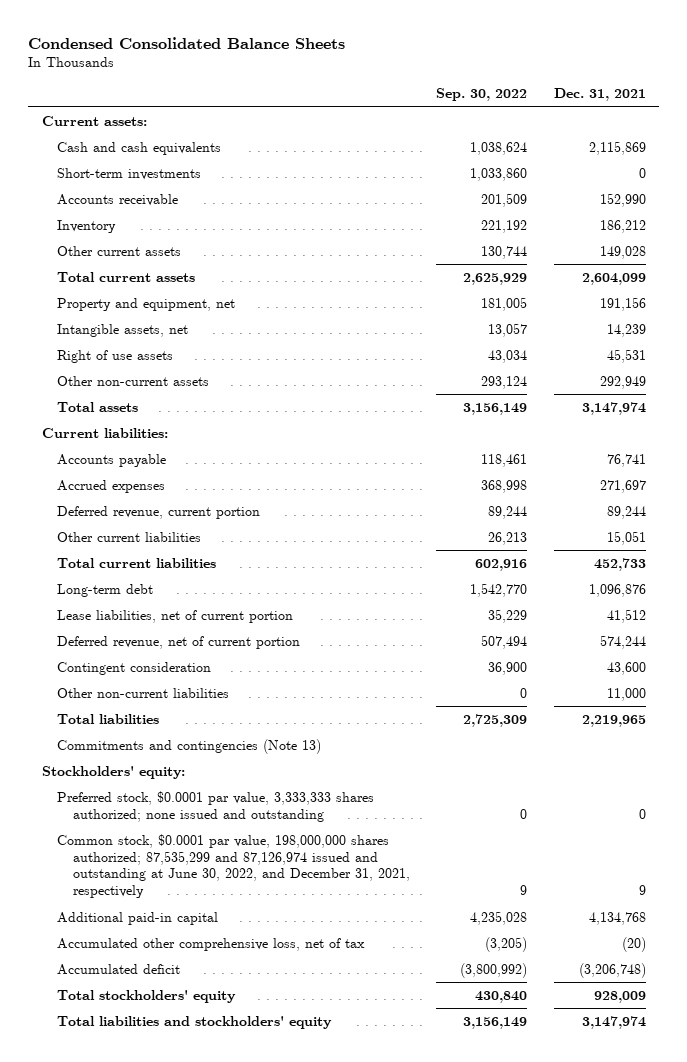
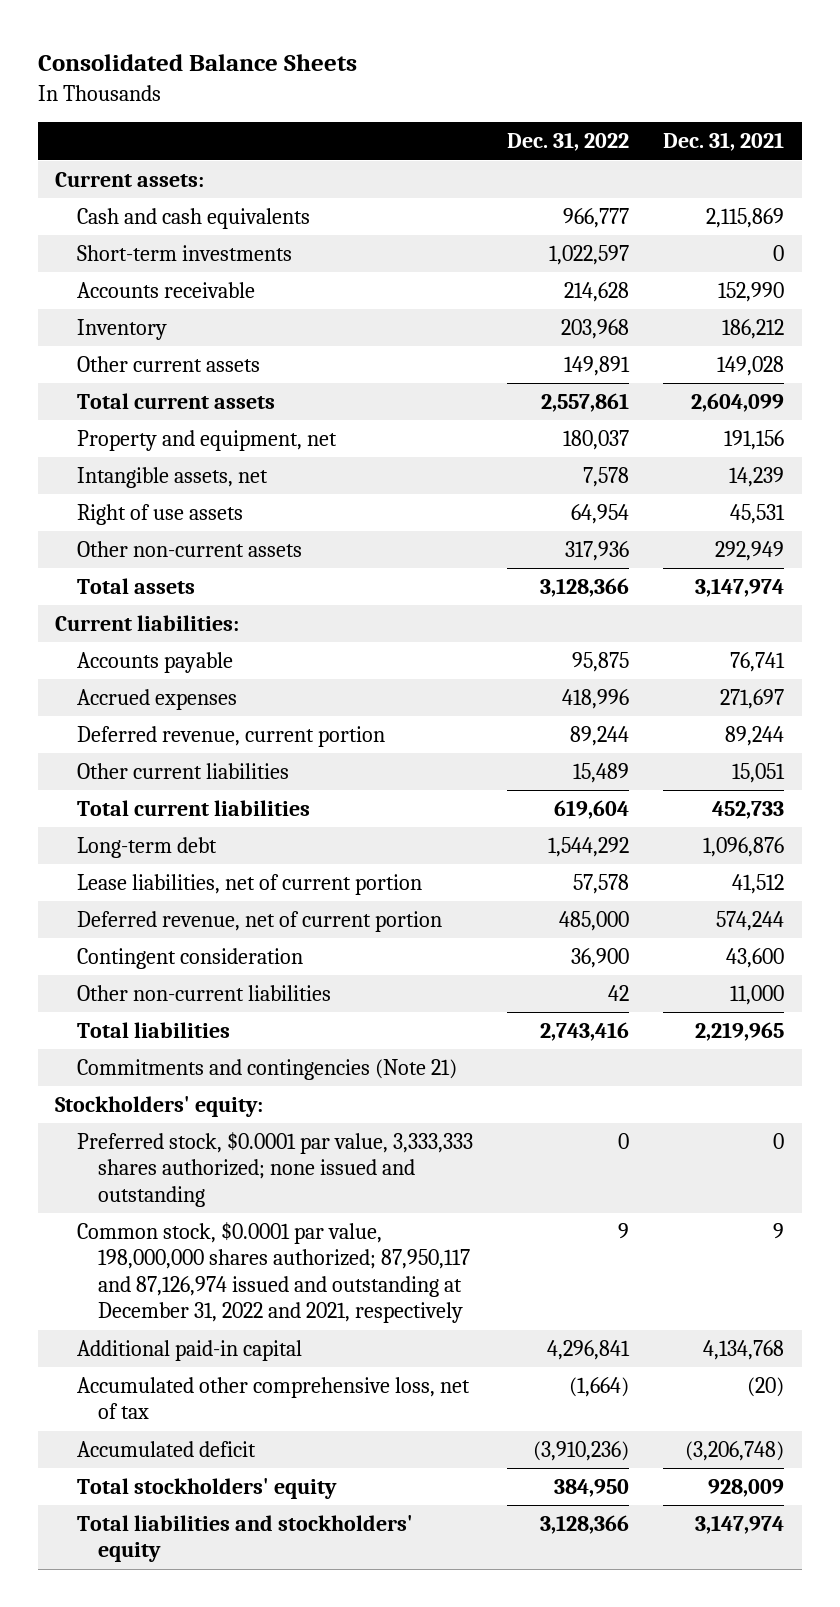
- Condensed Consolidated Balance Sheets
+ Consolidated Balance Sheets
- | Sep. 30, 2022 | Dec. 31, 2021
+ | Dec. 31, 2022 | Dec. 31, 2021
- Commitments and contingencies (Note 13)
+ Commitments and contingencies (Note 21)
- Common stock, $0.0001 par value, 198,000,000 shares authorized; 87,535,299 and 87,126,974 issued and outstanding at June 30, 2022, and December 31, 2021, respectively | 9 | 9
+ Common stock, $0.0001 par value, 198,000,000 shares authorized; 87,950,117 and 87,126,974 issued and outstanding at December 31, 2022 and 2021, respectively | 9 | 9

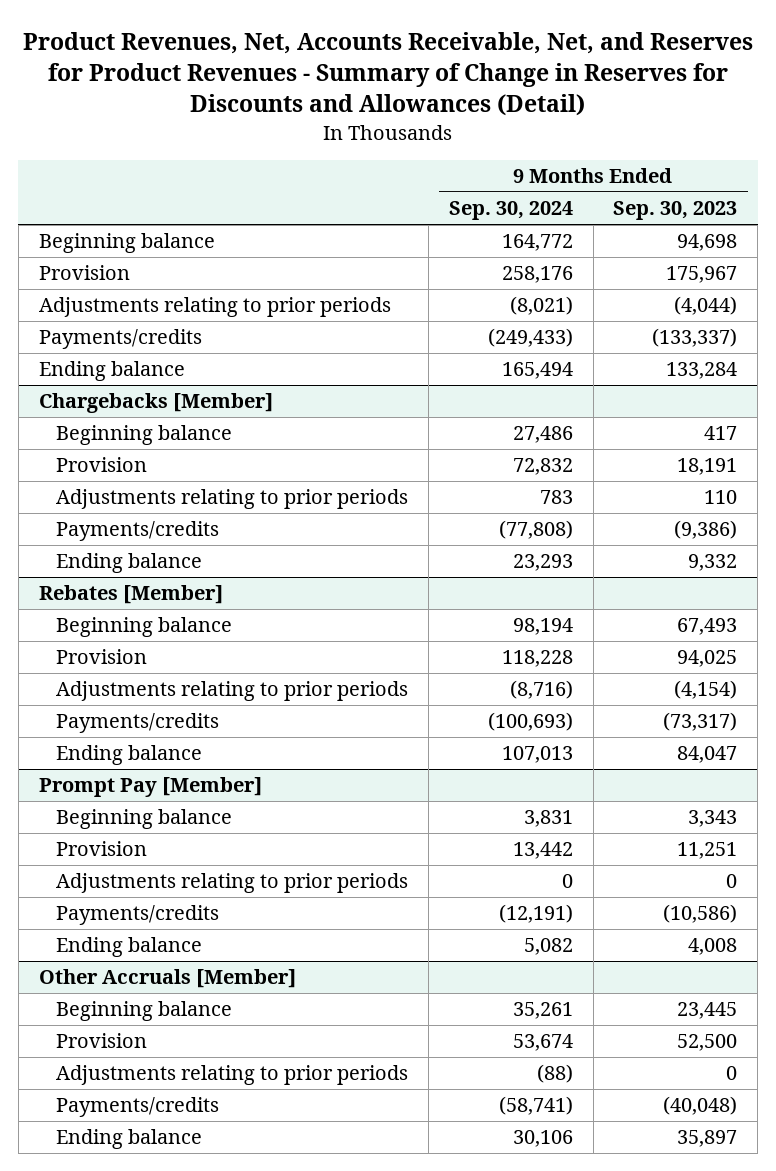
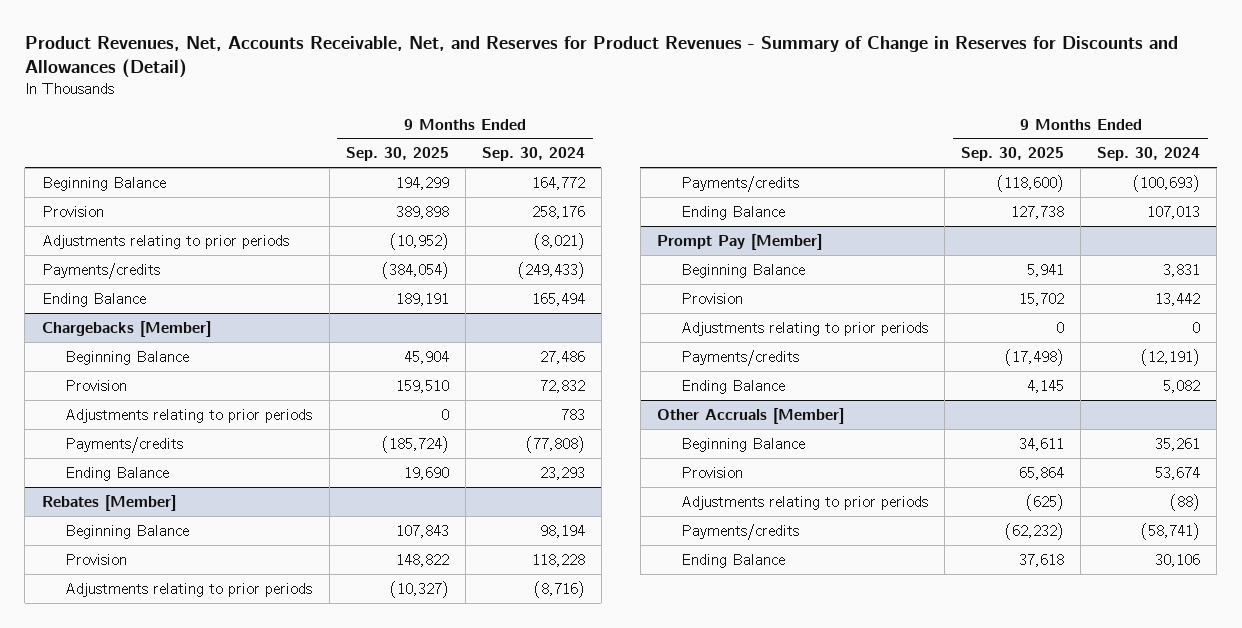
- | 9 Months Ended Sep. 30, 2024 | 9 Months Ended Sep. 30, 2023
+ | 9 Months Ended Sep. 30, 2025 | 9 Months Ended Sep. 30, 2024
- Beginning balance | 164,772 | 94,698
+ Beginning Balance | 194,299 | 164,772
- Ending balance | 165,494 | 133,284
+ Ending Balance | 189,191 | 165,494
@ Chargebacks [Member]
- Beginning balance | 27,486 | 417
+ Beginning Balance | 45,904 | 27,486
- Ending balance | 23,293 | 9,332
+ Ending Balance | 19,690 | 23,293
@ Rebates [Member]
- Beginning balance | 98,194 | 67,493
+ Beginning Balance | 107,843 | 98,194
- Ending balance | 107,013 | 84,047
+ Ending Balance | 127,738 | 107,013
@ Prompt Pay [Member]
- Beginning balance | 3,831 | 3,343
+ Beginning Balance | 5,941 | 3,831
- Ending balance | 5,082 | 4,008
+ Ending Balance | 4,145 | 5,082
@ Other Accruals [Member]
- Beginning balance | 35,261 | 23,445
+ Beginning Balance | 34,611 | 35,261
- Ending balance | 30,106 | 35,897
+ Ending Balance | 37,618 | 30,106

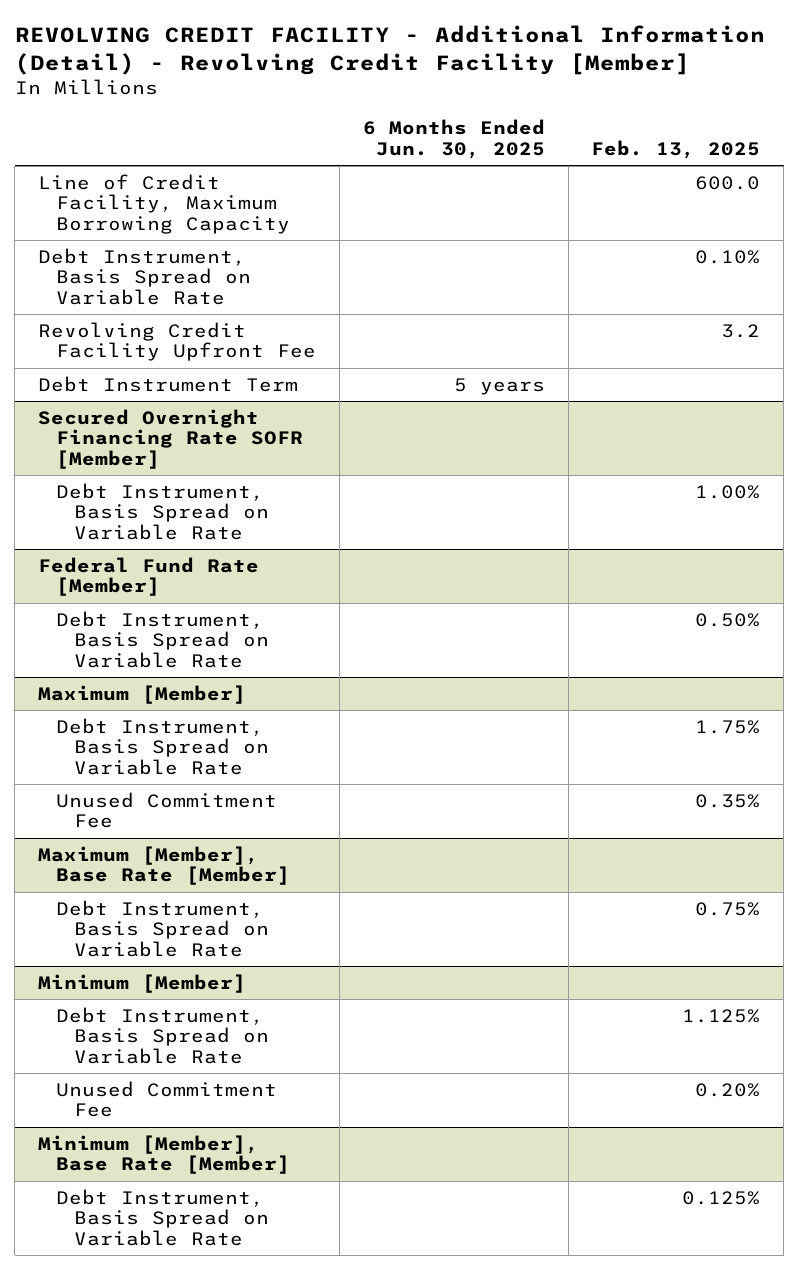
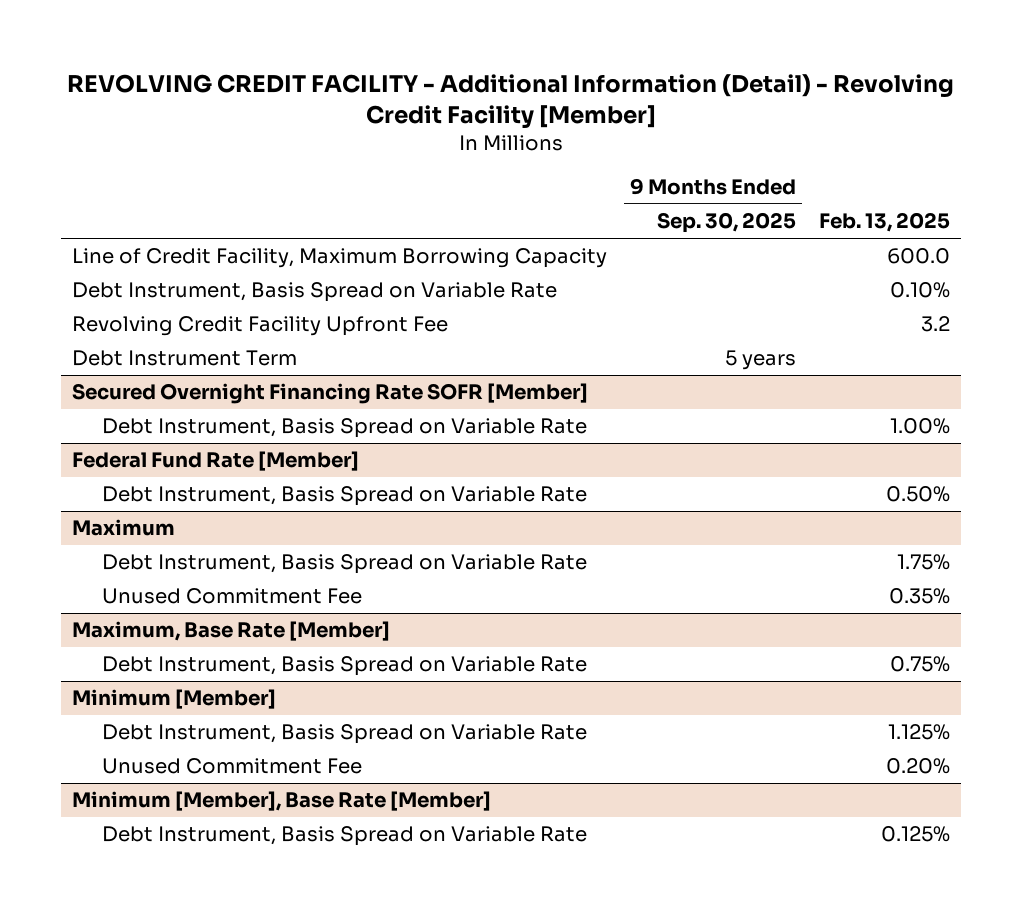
- | 6 Months Ended Jun. 30, 2025 | Feb. 13, 2025
+ | 9 Months Ended Sep. 30, 2025 | Feb. 13, 2025
- Maximum [Member]
+ Maximum
- Maximum [Member], Base Rate [Member]
+ Maximum, Base Rate [Member]

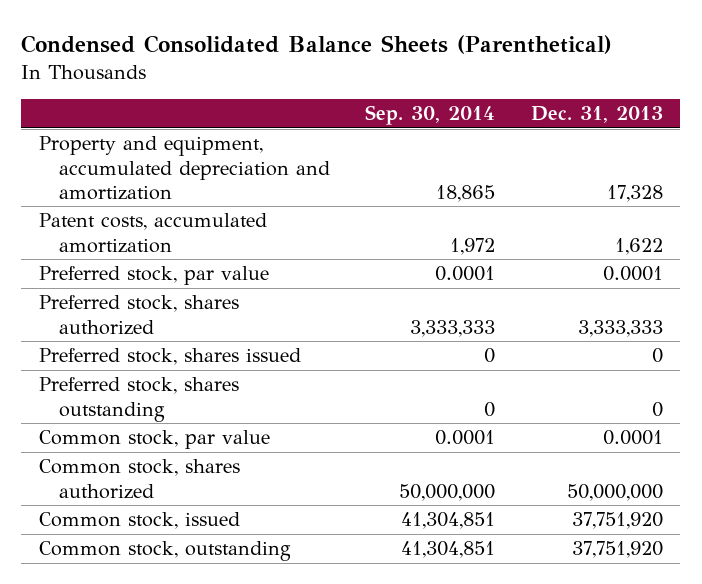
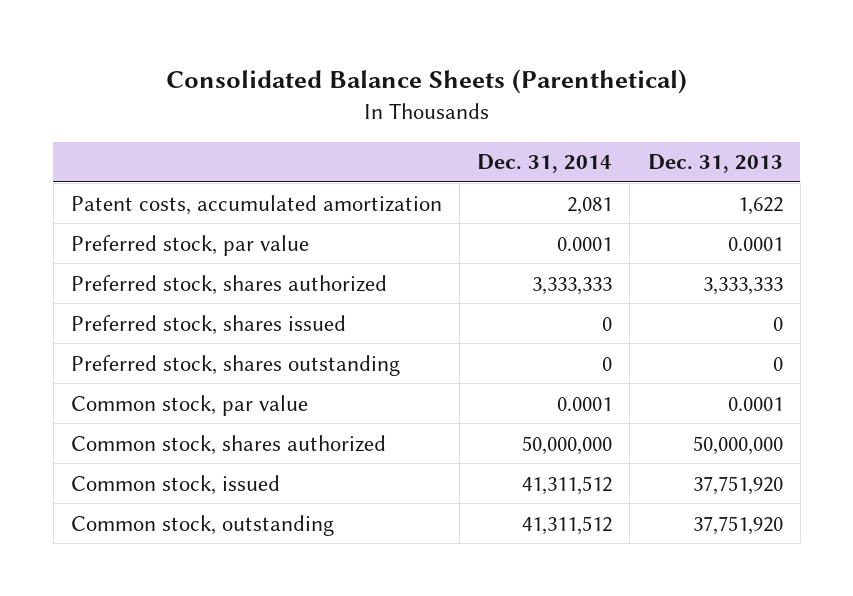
- Condensed Consolidated Balance Sheets (Parenthetical)
+ Consolidated Balance Sheets (Parenthetical)
- | Sep. 30, 2014 | Dec. 31, 2013
+ | Dec. 31, 2014 | Dec. 31, 2013
- Property and equipment, accumulated depreciation and amortization | 18,865 | 17,328

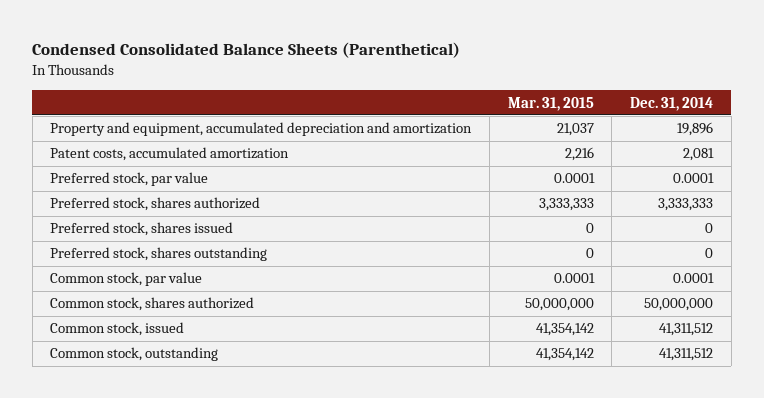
- Consolidated Balance Sheets (Parenthetical)
+ Condensed Consolidated Balance Sheets (Parenthetical)
- | Dec. 31, 2014 | Dec. 31, 2013
+ | Mar. 31, 2015 | Dec. 31, 2014
+ Property and equipment, accumulated depreciation and amortization | 21,037 | 19,896

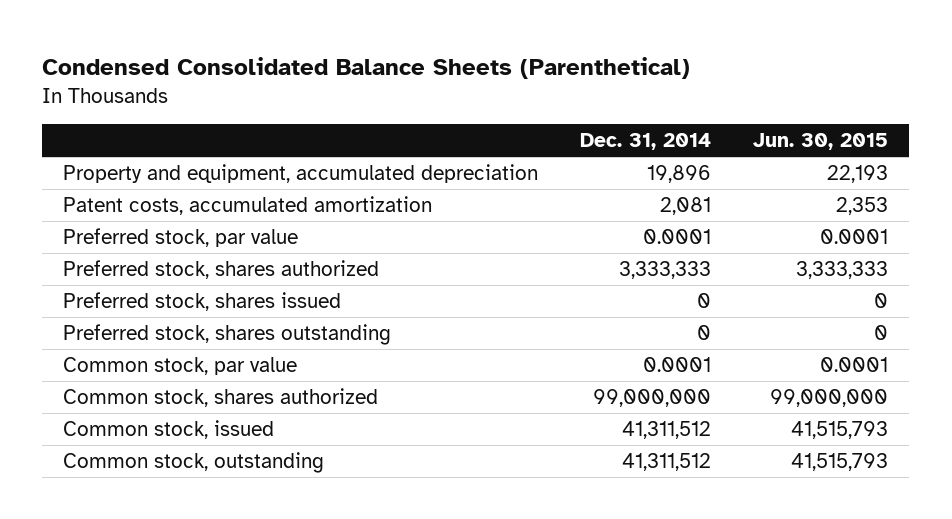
- | Mar. 31, 2015 | Dec. 31, 2014
+ | Dec. 31, 2014 | Jun. 30, 2015
- Property and equipment, accumulated depreciation and amortization | 21,037 | 19,896
+ Property and equipment, accumulated depreciation | 19,896 | 22,193
- Common stock, shares authorized | 50,000,000 | 50,000,000
+ Common stock, shares authorized | 99,000,000 | 99,000,000

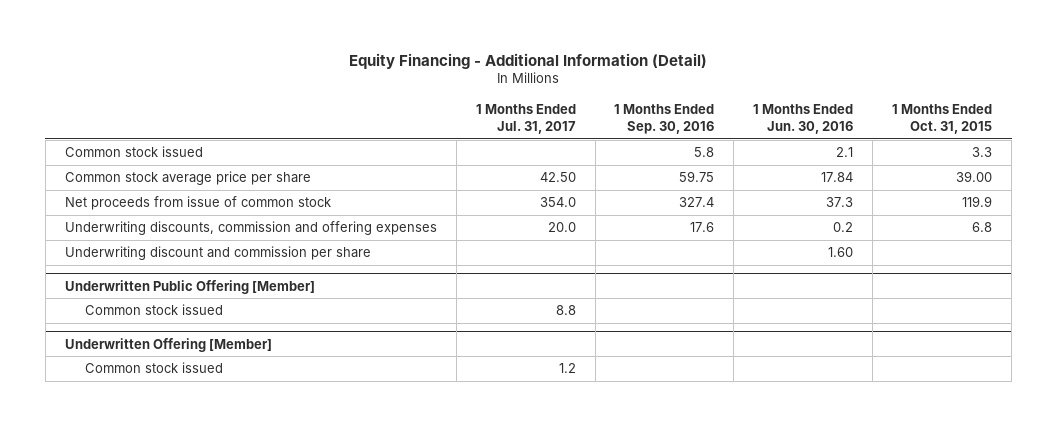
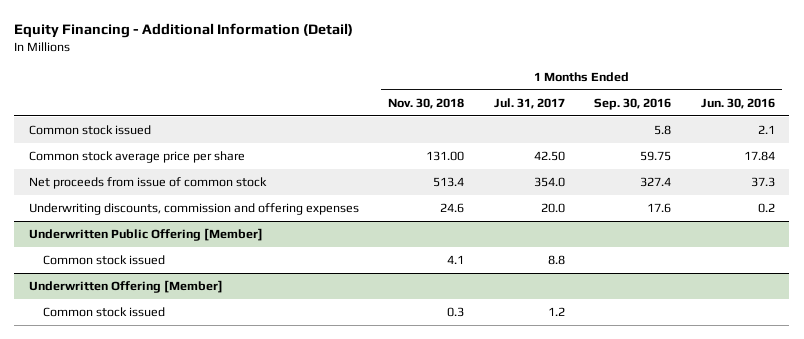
- | 1 Months Ended Jul. 31, 2017 | 1 Months Ended Sep. 30, 2016 | 1 Months Ended Jun. 30, 2016 | 1 Months Ended Oct. 31, 2015
+ | 1 Months Ended Nov. 30, 2018 | 1 Months Ended Jul. 31, 2017 | 1 Months Ended Sep. 30, 2016 | 1 Months Ended Jun. 30, 2016
- Underwriting discount and commission per share | | | 1.60 |

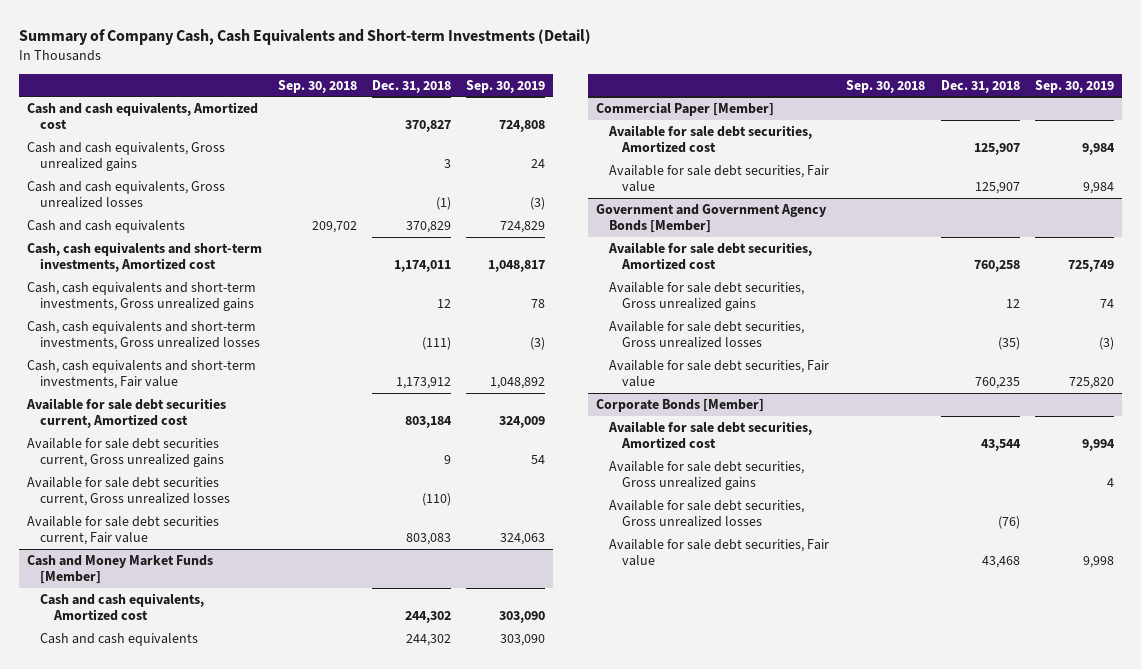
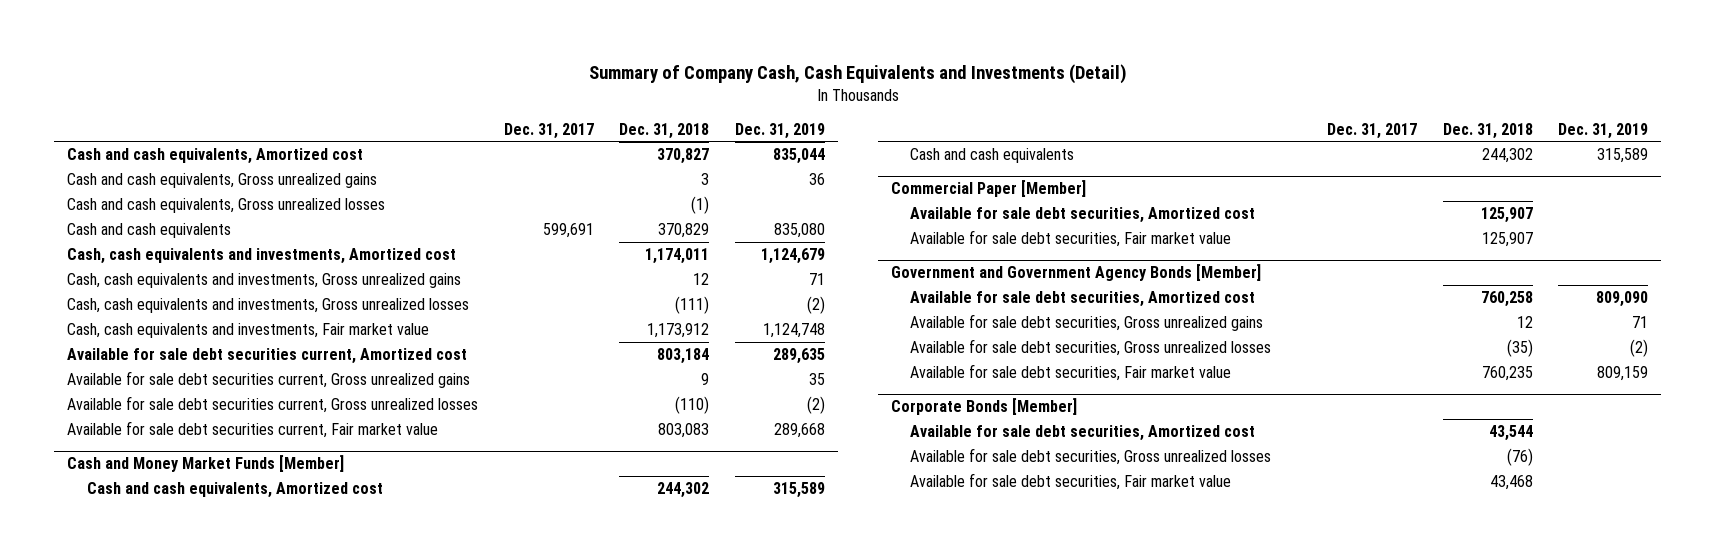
- Summary of Company Cash, Cash Equivalents and Short-term Investments (Detail)
+ Summary of Company Cash, Cash Equivalents and Investments (Detail)
- | Sep. 30, 2018 | Dec. 31, 2018 | Sep. 30, 2019
+ | Dec. 31, 2017 | Dec. 31, 2018 | Dec. 31, 2019
- Cash, cash equivalents and short-term investments, Amortized cost | | 1,174,011 | 1,048,817
- Cash, cash equivalents and short-term investments, Gross unrealized gains | | 12 | 78
- Cash, cash equivalents and short-term investments, Gross unrealized losses | | (111) | (3)
- Cash, cash equivalents and short-term investments, Fair value | | 1,173,912 | 1,048,892
+ Cash, cash equivalents and investments, Amortized cost | | 1,174,011 | 1,124,679
+ Cash, cash equivalents and investments, Gross unrealized gains | | 12 | 71
+ Cash, cash equivalents and investments, Gross unrealized losses | | (111) | (2)
+ Cash, cash equivalents and investments, Fair market value | | 1,173,912 | 1,124,748
- Available for sale debt securities current, Fair value | | 803,083 | 324,063
+ Available for sale debt securities current, Fair market value | | 803,083 | 289,668
@ Commercial Paper [Member]
- Available for sale debt securities, Fair value | | 125,907 | 9,984
+ Available for sale debt securities, Fair market value | | 125,907 |
@ Government and Government Agency Bonds [Member]
- Available for sale debt securities, Fair value | | 760,235 | 725,820
+ Available for sale debt securities, Fair market value | | 760,235 | 809,159
@ Corporate Bonds [Member]
- Available for sale debt securities, Gross unrealized gains | | | 4
- Available for sale debt securities, Fair value | | 43,468 | 9,998
+ Available for sale debt securities, Fair market value | | 43,468 |

